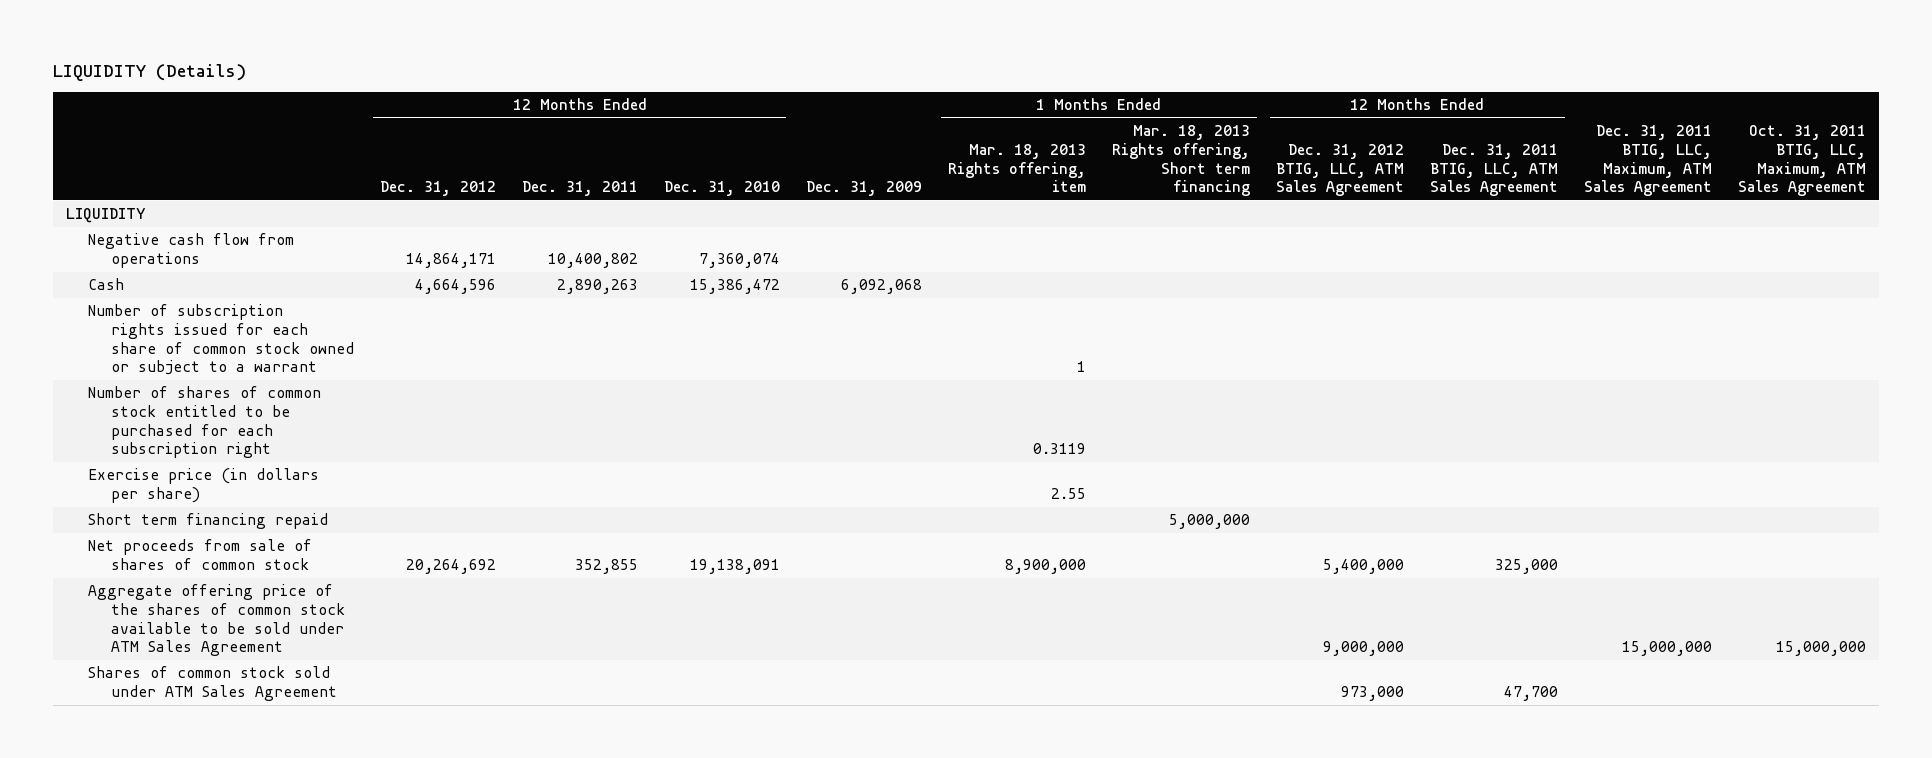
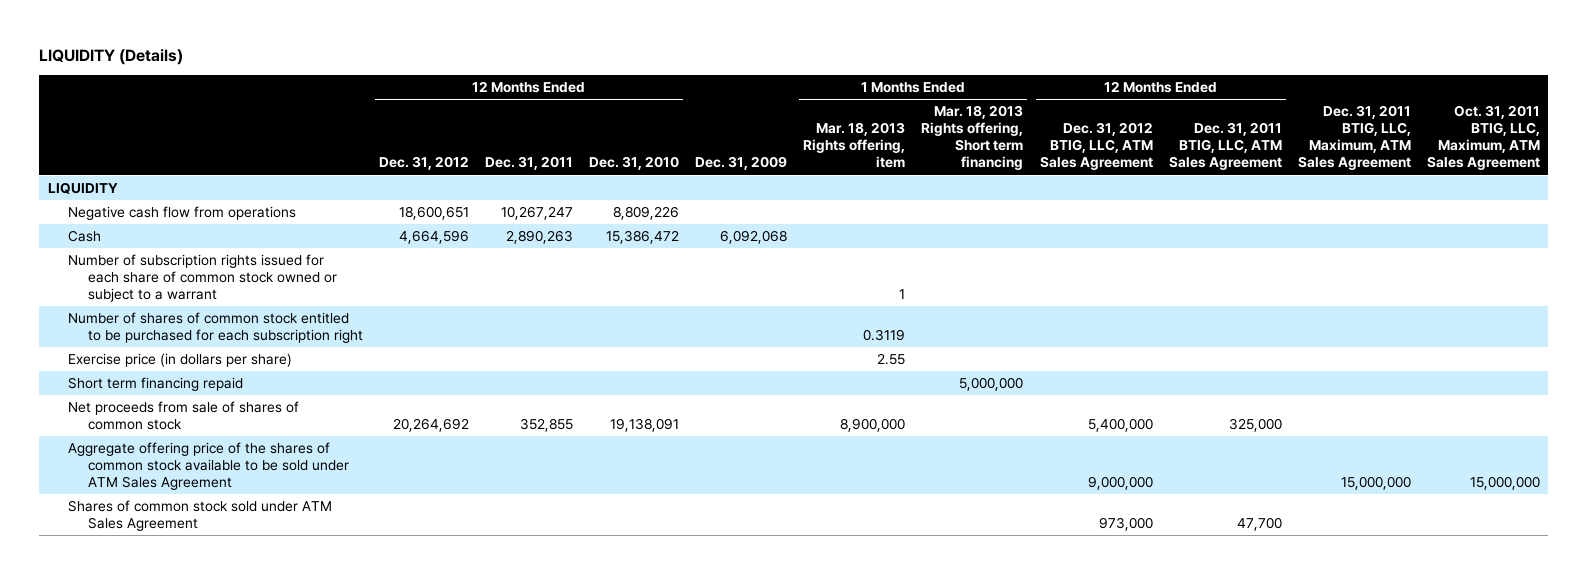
- Negative cash flow from operations | 14,864,171 | 10,400,802 | 7,360,074 | | | | | | |
+ Negative cash flow from operations | 18,600,651 | 10,267,247 | 8,809,226 | | | | | | |

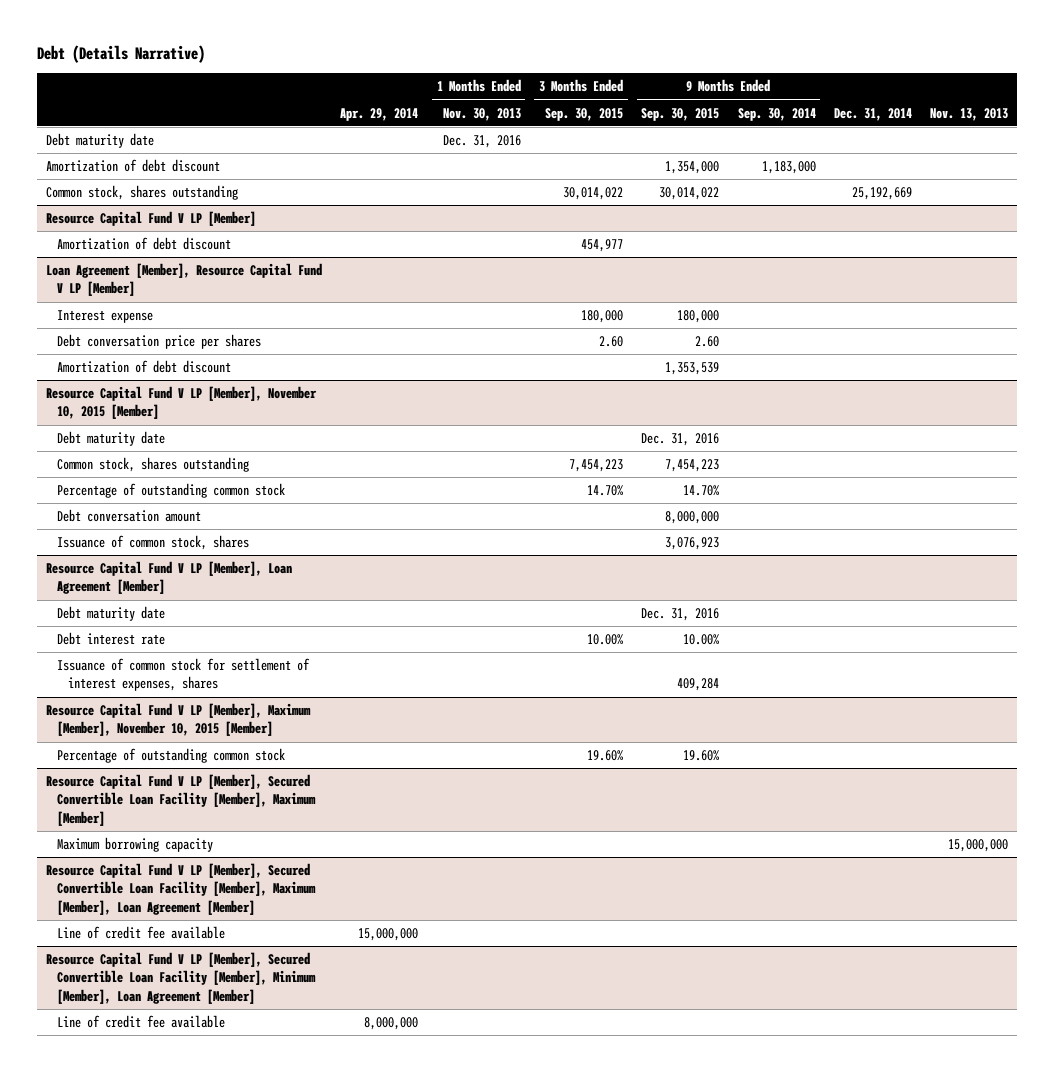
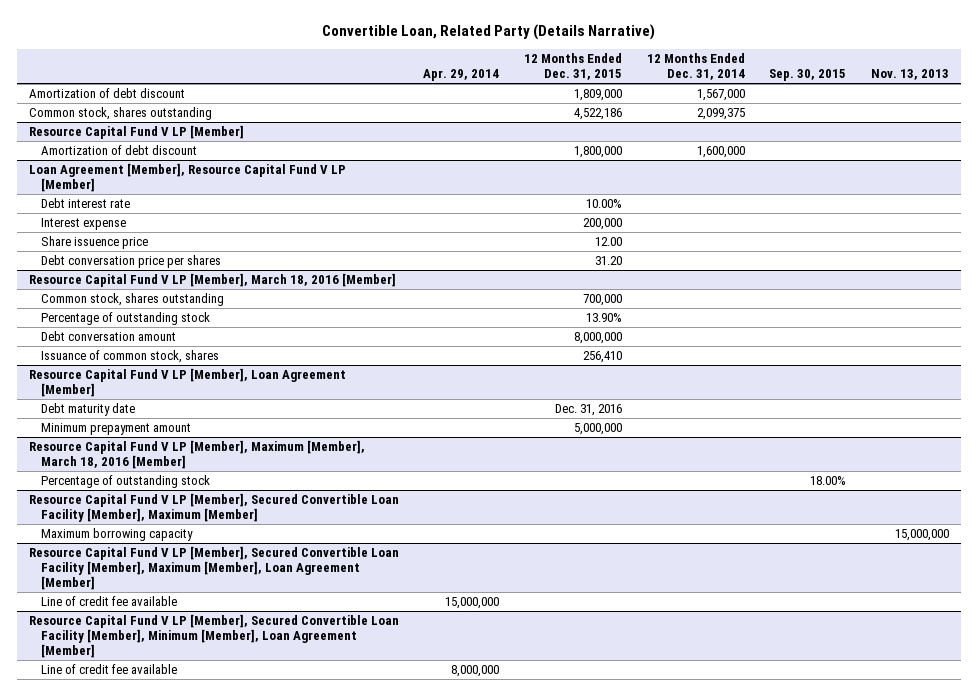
- Debt (Details Narrative)
+ Convertible Loan, Related Party (Details Narrative)
- | Apr. 29, 2014 | 1 Months Ended Nov. 30, 2013 | 3 Months Ended Sep. 30, 2015 | 9 Months Ended Sep. 30, 2015 | 9 Months Ended Sep. 30, 2014 | Dec. 31, 2014 | Nov. 13, 2013
+ | Apr. 29, 2014 | 12 Months Ended Dec. 31, 2015 | 12 Months Ended Dec. 31, 2014 | Sep. 30, 2015 | Nov. 13, 2013
- Debt maturity date | | Dec. 31, 2016 | | | | |
@ Loan Agreement [Member], Resource Capital Fund V LP [Member]
+ Debt interest rate | | 10.00% | | |
+ Share issuence price | | 12.00 | | |
- Amortization of debt discount | | | | 1,353,539 | | |
- Resource Capital Fund V LP [Member], November 10, 2015 [Member]
- Debt maturity date | | | | Dec. 31, 2016 | | |
- Common stock, shares outstanding | | | 7,454,223 | 7,454,223 | | |
- Percentage of outstanding common stock | | | 14.70% | 14.70% | | |
- Debt conversation amount | | | | 8,000,000 | | |
- Issuance of common stock, shares | | | | 3,076,923 | | |
+ Resource Capital Fund V LP [Member], March 18, 2016 [Member]
+ Common stock, shares outstanding | | 700,000 | | |
+ Percentage of outstanding stock | | 13.90% | | |
+ Debt conversation amount | | 8,000,000 | | |
+ Issuance of common stock, shares | | 256,410 | | |
@ Resource Capital Fund V LP [Member], Loan Agreement [Member]
- Debt interest rate | | | 10.00% | 10.00% | | |
- Issuance of common stock for settlement of interest expenses, shares | | | | 409,284 | | |
- Resource Capital Fund V LP [Member], Maximum [Member], November 10, 2015 [Member]
- Percentage of outstanding common stock | | | 19.60% | 19.60% | | |
@ Resource Capital Fund V LP [Member], Loan Agreement [Member]
+ Minimum prepayment amount | | 5,000,000 | | |
+ Resource Capital Fund V LP [Member], Maximum [Member], March 18, 2016 [Member]
+ Percentage of outstanding stock | | | | 18.00% |

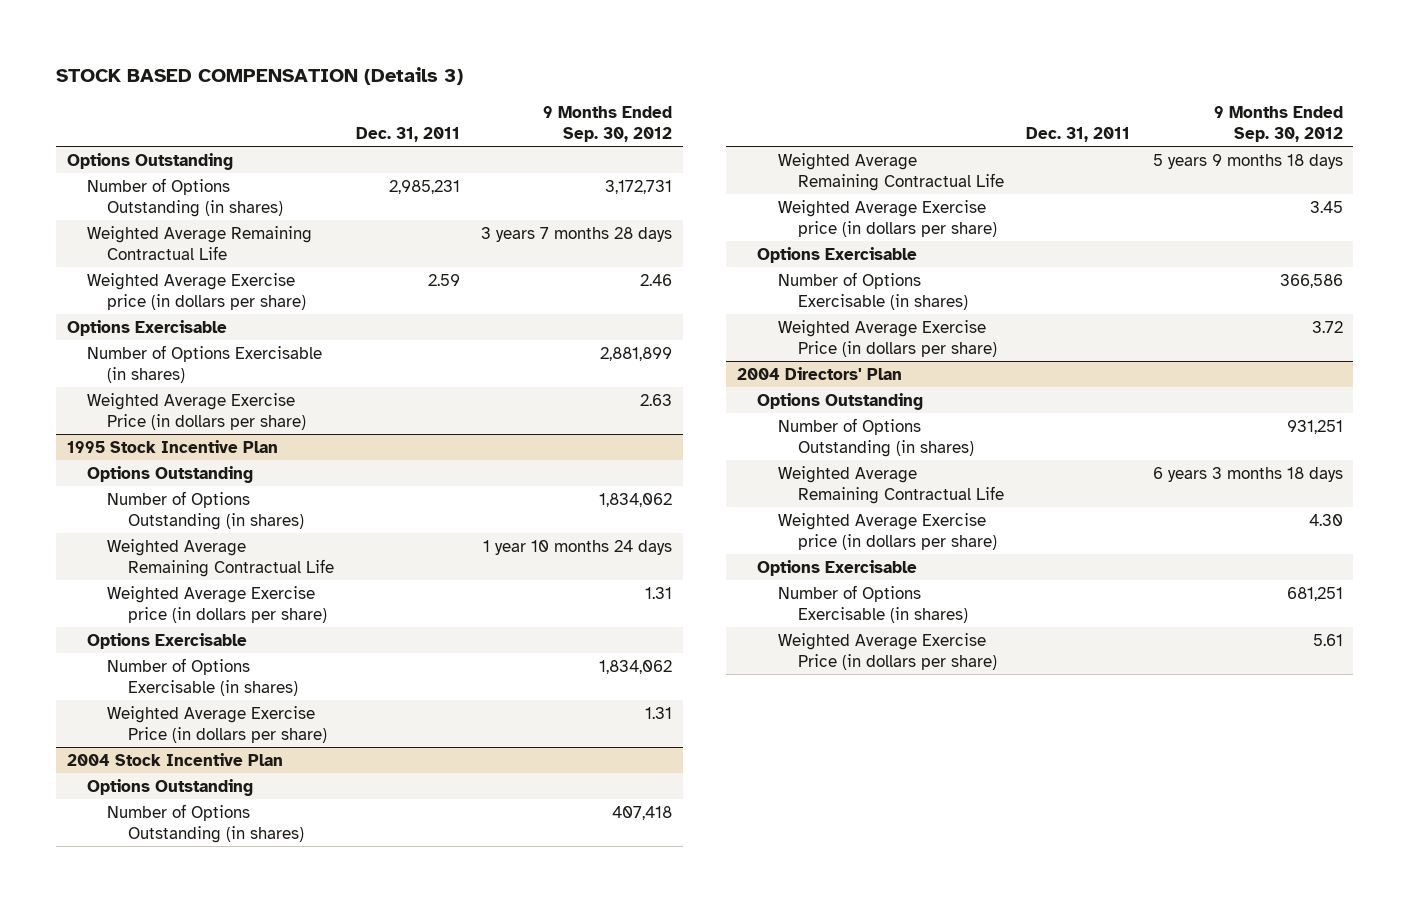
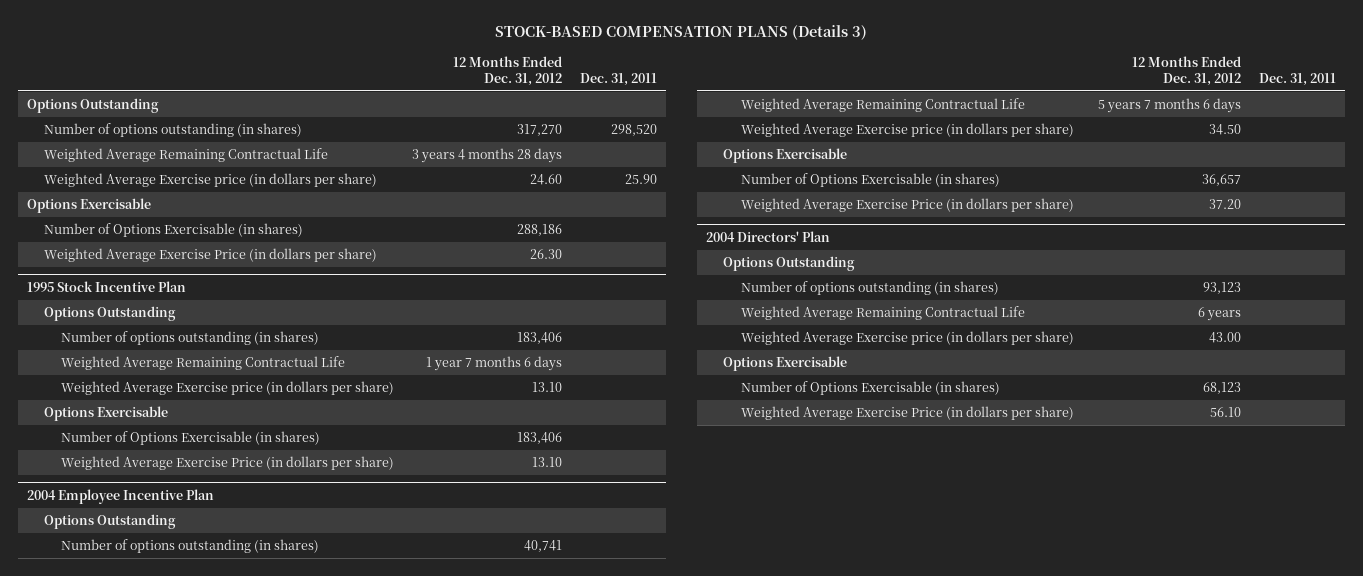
- STOCK BASED COMPENSATION (Details 3)
+ STOCK-BASED COMPENSATION PLANS (Details 3)
- | Dec. 31, 2011 | 9 Months Ended Sep. 30, 2012
+ | 12 Months Ended Dec. 31, 2012 | Dec. 31, 2011
- Number of Options Outstanding (in shares) | 2,985,231 | 3,172,731
+ Number of options outstanding (in shares) | 317,270 | 298,520
- Weighted Average Exercise price (in dollars per share) | 2.59 | 2.46
+ Weighted Average Exercise price (in dollars per share) | 24.60 | 25.90
@ 1995 Stock Incentive Plan
- Number of Options Outstanding (in shares) | | 1,834,062
+ Number of options outstanding (in shares) | 183,406 |
- 2004 Stock Incentive Plan
+ 2004 Employee Incentive Plan
- Number of Options Outstanding (in shares) | | 407,418
+ Number of options outstanding (in shares) | 40,741 |
@ 2004 Directors' Plan
- Number of Options Outstanding (in shares) | | 931,251
+ Number of options outstanding (in shares) | 93,123 |

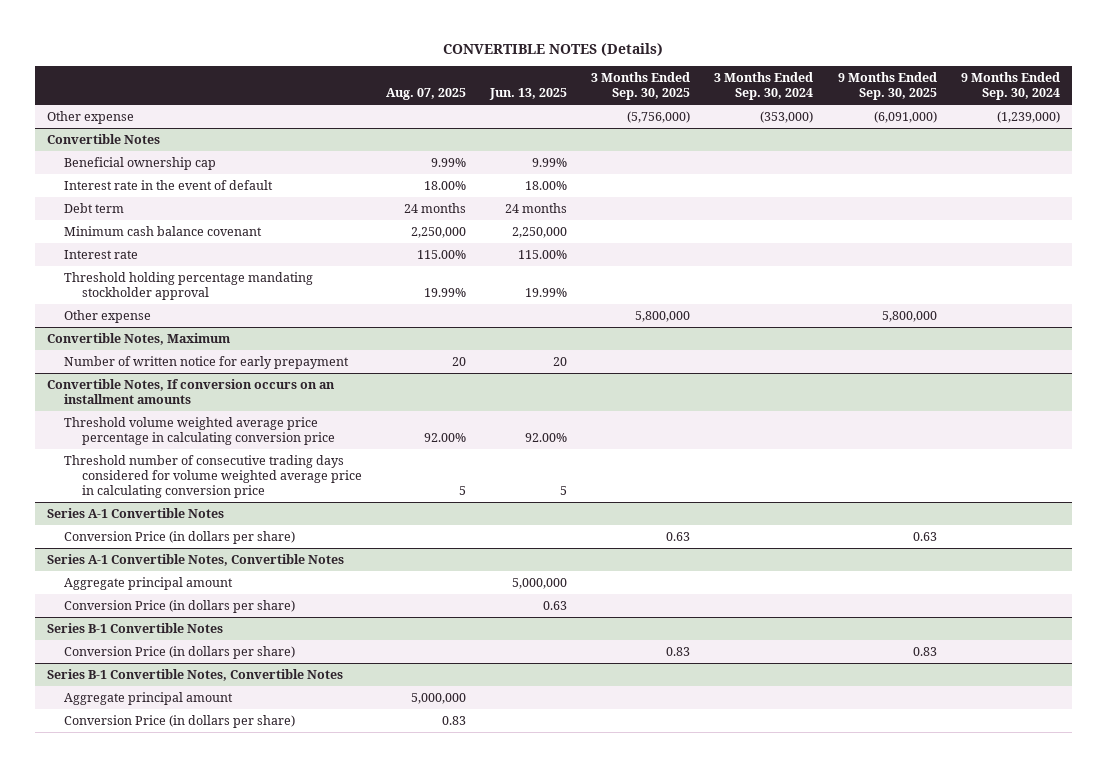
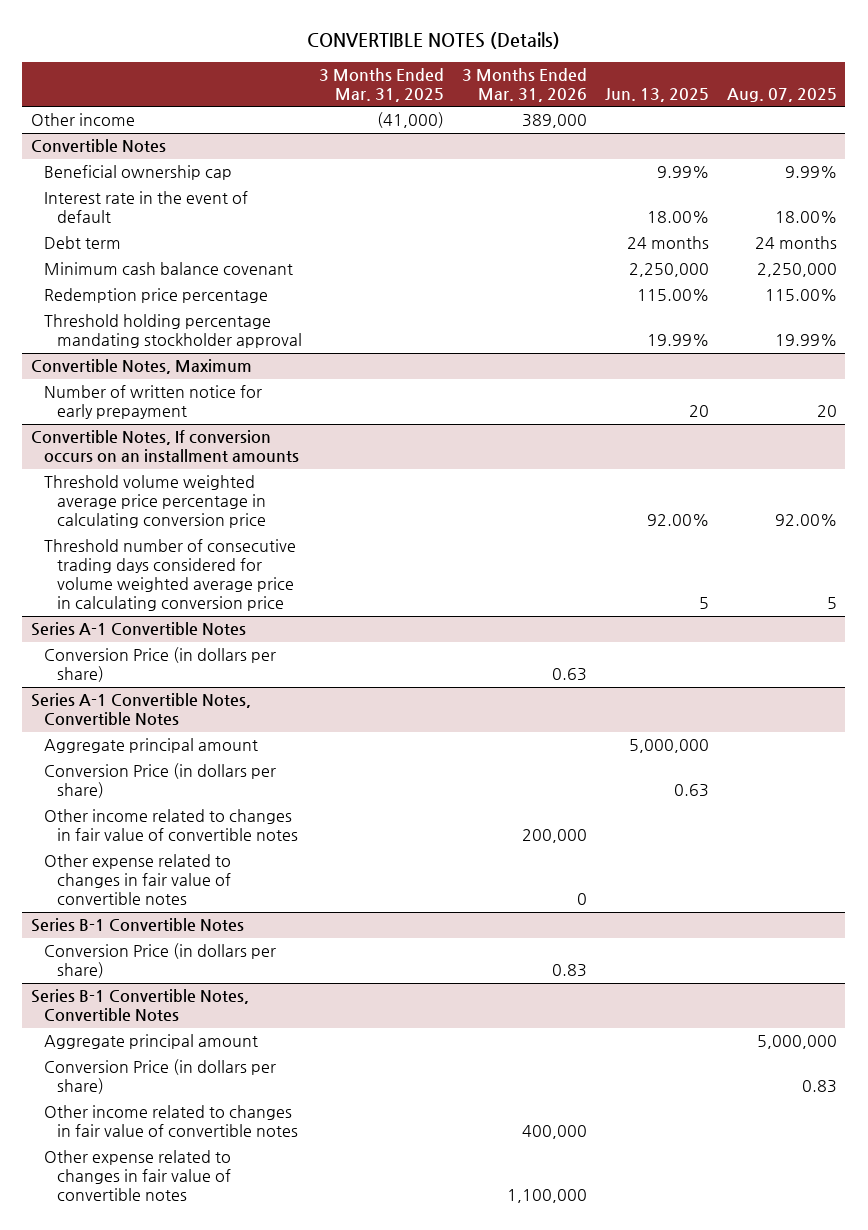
- | Aug. 07, 2025 | Jun. 13, 2025 | 3 Months Ended Sep. 30, 2025 | 3 Months Ended Sep. 30, 2024 | 9 Months Ended Sep. 30, 2025 | 9 Months Ended Sep. 30, 2024
+ | 3 Months Ended Mar. 31, 2025 | 3 Months Ended Mar. 31, 2026 | Jun. 13, 2025 | Aug. 07, 2025
- Other expense | | | (5,756,000) | (353,000) | (6,091,000) | (1,239,000)
+ Other income | (41,000) | 389,000 | |
@ Convertible Notes
- Interest rate | 115.00% | 115.00% | | | |
+ Redemption price percentage | | | 115.00% | 115.00%
- Other expense | | | 5,800,000 | | 5,800,000 |
@ Series A-1 Convertible Notes, Convertible Notes
+ Other income related to changes in fair value of convertible notes | | 200,000 | |
+ Other expense related to changes in fair value of convertible notes | | 0 | |
@ Series B-1 Convertible Notes, Convertible Notes
+ Other income related to changes in fair value of convertible notes | | 400,000 | |
+ Other expense related to changes in fair value of convertible notes | | 1,100,000 | |

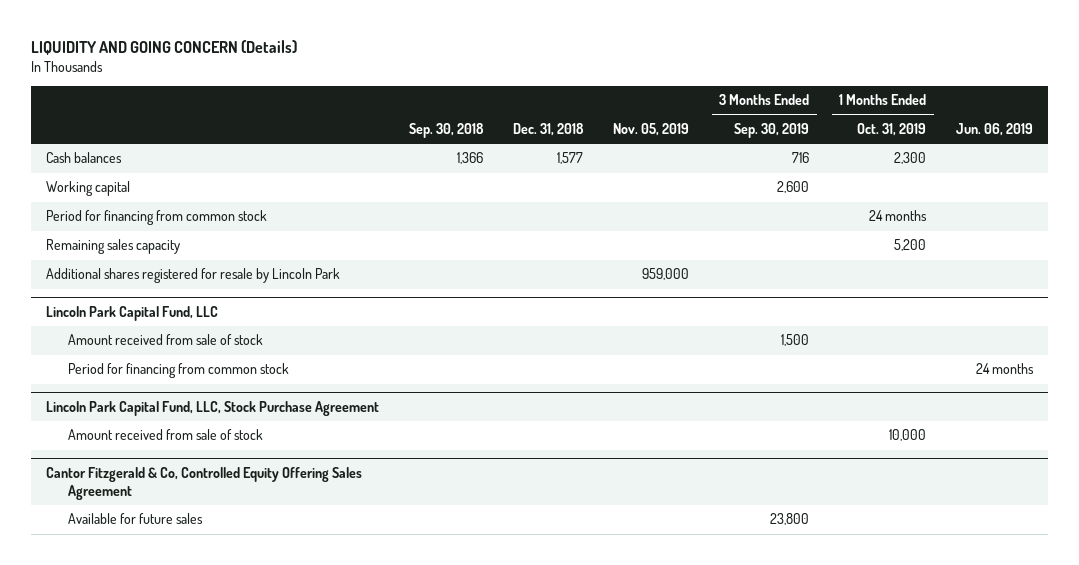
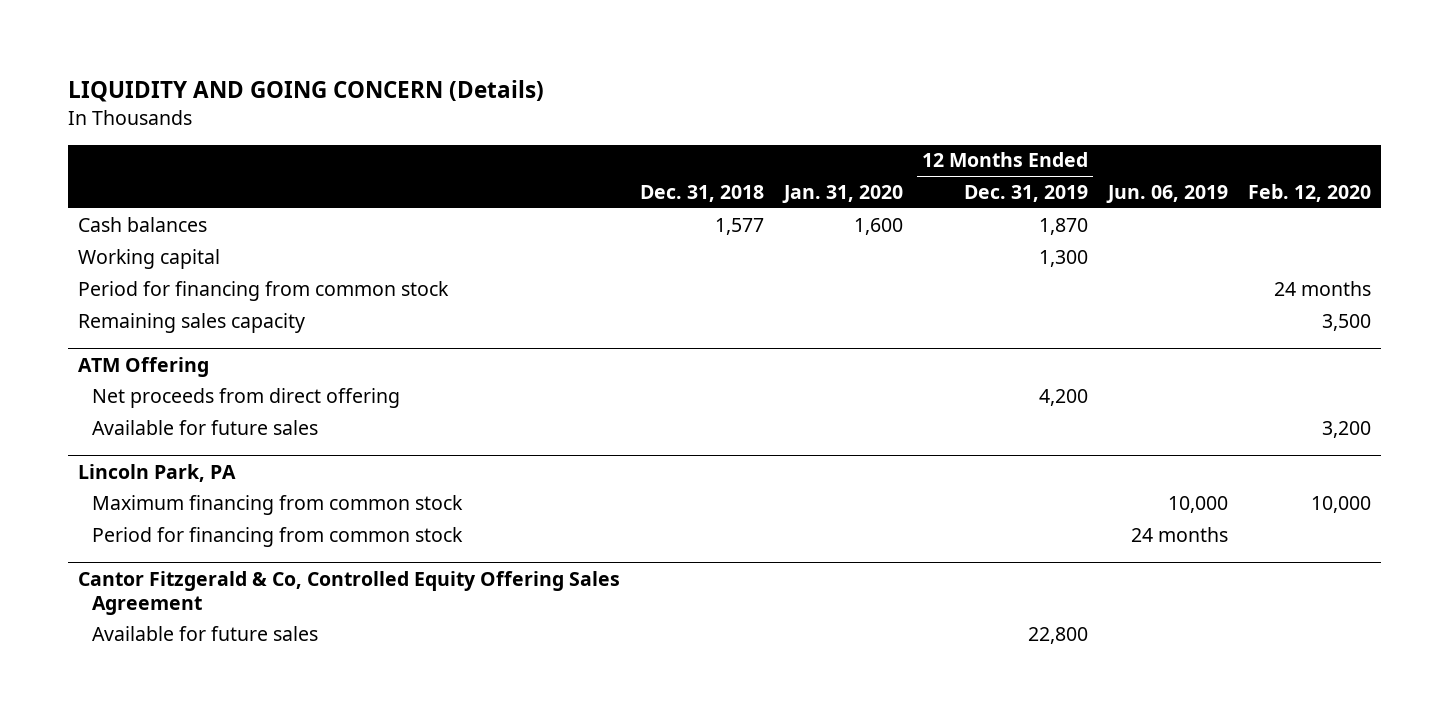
- | Sep. 30, 2018 | Dec. 31, 2018 | Nov. 05, 2019 | 3 Months Ended Sep. 30, 2019 | 1 Months Ended Oct. 31, 2019 | Jun. 06, 2019
+ | Dec. 31, 2018 | Jan. 31, 2020 | 12 Months Ended Dec. 31, 2019 | Jun. 06, 2019 | Feb. 12, 2020
- Additional shares registered for resale by Lincoln Park | | | 959,000 | | |
- Lincoln Park Capital Fund, LLC
- Amount received from sale of stock | | | | 1,500 | |
+ ATM Offering
+ Net proceeds from direct offering | | | 4,200 | |
+ Available for future sales | | | | | 3,200
+ Lincoln Park, PA
+ Maximum financing from common stock | | | | 10,000 | 10,000
- Lincoln Park Capital Fund, LLC, Stock Purchase Agreement
- Amount received from sale of stock | | | | | 10,000 |

